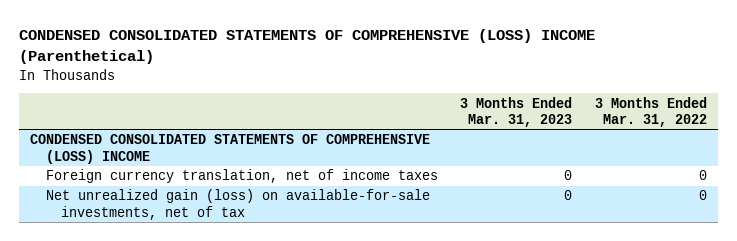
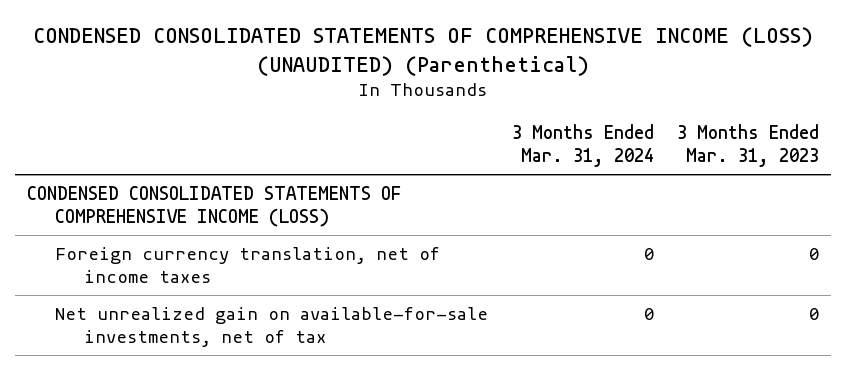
- CONDENSED CONSOLIDATED STATEMENTS OF COMPREHENSIVE (LOSS) INCOME (Parenthetical)
+ CONDENSED CONSOLIDATED STATEMENTS OF COMPREHENSIVE INCOME (LOSS) (UNAUDITED) (Parenthetical)
- | 3 Months Ended Mar. 31, 2023 | 3 Months Ended Mar. 31, 2022
+ | 3 Months Ended Mar. 31, 2024 | 3 Months Ended Mar. 31, 2023
- CONDENSED CONSOLIDATED STATEMENTS OF COMPREHENSIVE (LOSS) INCOME
+ CONDENSED CONSOLIDATED STATEMENTS OF COMPREHENSIVE INCOME (LOSS)
- Net unrealized gain (loss) on available-for-sale investments, net of tax | 0 | 0
+ Net unrealized gain on available-for-sale investments, net of tax | 0 | 0

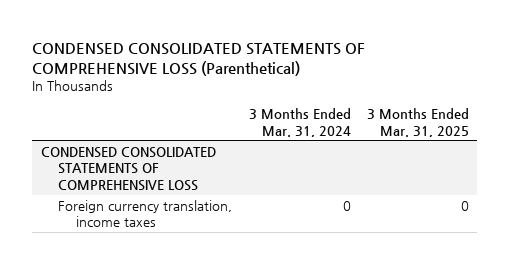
- CONDENSED CONSOLIDATED STATEMENTS OF COMPREHENSIVE INCOME (LOSS) (UNAUDITED) (Parenthetical)
+ CONDENSED CONSOLIDATED STATEMENTS OF COMPREHENSIVE LOSS (Parenthetical)
- | 3 Months Ended Mar. 31, 2024 | 3 Months Ended Mar. 31, 2023
+ | 3 Months Ended Mar. 31, 2024 | 3 Months Ended Mar. 31, 2025
- CONDENSED CONSOLIDATED STATEMENTS OF COMPREHENSIVE INCOME (LOSS)
- Foreign currency translation, net of income taxes | 0 | 0
- Net unrealized gain on available-for-sale investments, net of tax | 0 | 0
+ CONDENSED CONSOLIDATED STATEMENTS OF COMPREHENSIVE LOSS
+ Foreign currency translation, income taxes | 0 | 0

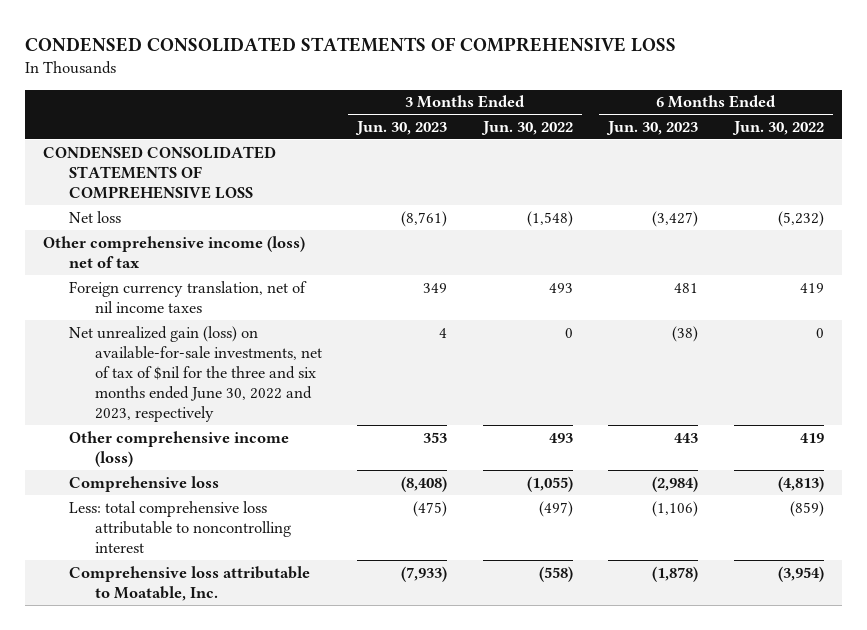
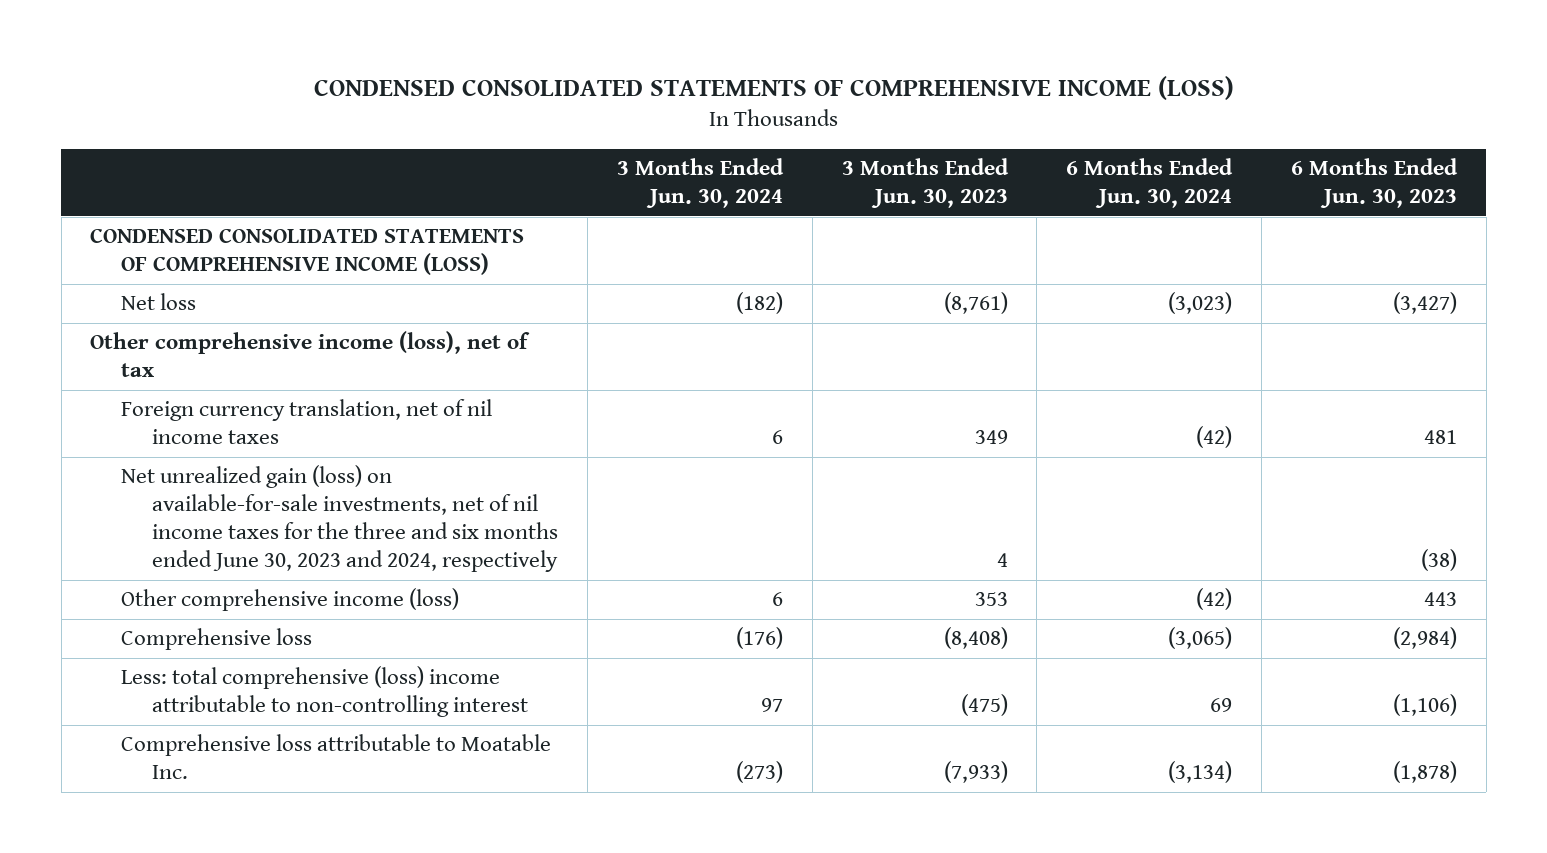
- CONDENSED CONSOLIDATED STATEMENTS OF COMPREHENSIVE LOSS
+ CONDENSED CONSOLIDATED STATEMENTS OF COMPREHENSIVE INCOME (LOSS)
- | 3 Months Ended Jun. 30, 2023 | 3 Months Ended Jun. 30, 2022 | 6 Months Ended Jun. 30, 2023 | 6 Months Ended Jun. 30, 2022
+ | 3 Months Ended Jun. 30, 2024 | 3 Months Ended Jun. 30, 2023 | 6 Months Ended Jun. 30, 2024 | 6 Months Ended Jun. 30, 2023
- CONDENSED CONSOLIDATED STATEMENTS OF COMPREHENSIVE LOSS
+ CONDENSED CONSOLIDATED STATEMENTS OF COMPREHENSIVE INCOME (LOSS)
- Other comprehensive income (loss) net of tax
+ Other comprehensive income (loss), net of tax
- Net unrealized gain (loss) on available-for-sale investments, net of tax of $nil for the three and six months ended June 30, 2022 and 2023, respectively | 4 | 0 | (38) | 0
+ Net unrealized gain (loss) on available-for-sale investments, net of nil income taxes for the three and six months ended June 30, 2023 and 2024, respectively | | 4 | | (38)
- Less: total comprehensive loss attributable to noncontrolling interest | (475) | (497) | (1,106) | (859)
- Comprehensive loss attributable to Moatable, Inc. | (7,933) | (558) | (1,878) | (3,954)
+ Less: total comprehensive (loss) income attributable to non-controlling interest | 97 | (475) | 69 | (1,106)
+ Comprehensive loss attributable to Moatable Inc. | (273) | (7,933) | (3,134) | (1,878)

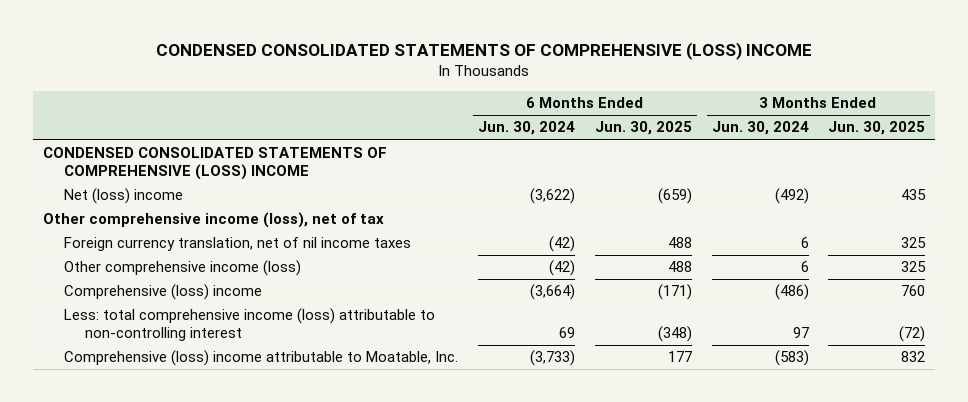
- CONDENSED CONSOLIDATED STATEMENTS OF COMPREHENSIVE INCOME (LOSS)
+ CONDENSED CONSOLIDATED STATEMENTS OF COMPREHENSIVE (LOSS) INCOME
- | 3 Months Ended Jun. 30, 2024 | 3 Months Ended Jun. 30, 2023 | 6 Months Ended Jun. 30, 2024 | 6 Months Ended Jun. 30, 2023
+ | 6 Months Ended Jun. 30, 2024 | 6 Months Ended Jun. 30, 2025 | 3 Months Ended Jun. 30, 2024 | 3 Months Ended Jun. 30, 2025
- CONDENSED CONSOLIDATED STATEMENTS OF COMPREHENSIVE INCOME (LOSS)
- Net loss | (182) | (8,761) | (3,023) | (3,427)
+ CONDENSED CONSOLIDATED STATEMENTS OF COMPREHENSIVE (LOSS) INCOME
+ Net (loss) income | (3,622) | (659) | (492) | 435
- Net unrealized gain (loss) on available-for-sale investments, net of nil income taxes for the three and six months ended June 30, 2023 and 2024, respectively | | 4 | | (38)
- Comprehensive loss | (176) | (8,408) | (3,065) | (2,984)
- Less: total comprehensive (loss) income attributable to non-controlling interest | 97 | (475) | 69 | (1,106)
- Comprehensive loss attributable to Moatable Inc. | (273) | (7,933) | (3,134) | (1,878)
+ Comprehensive (loss) income | (3,664) | (171) | (486) | 760
+ Less: total comprehensive income (loss) attributable to non-controlling interest | 69 | (348) | 97 | (72)
+ Comprehensive (loss) income attributable to Moatable, Inc. | (3,733) | 177 | (583) | 832

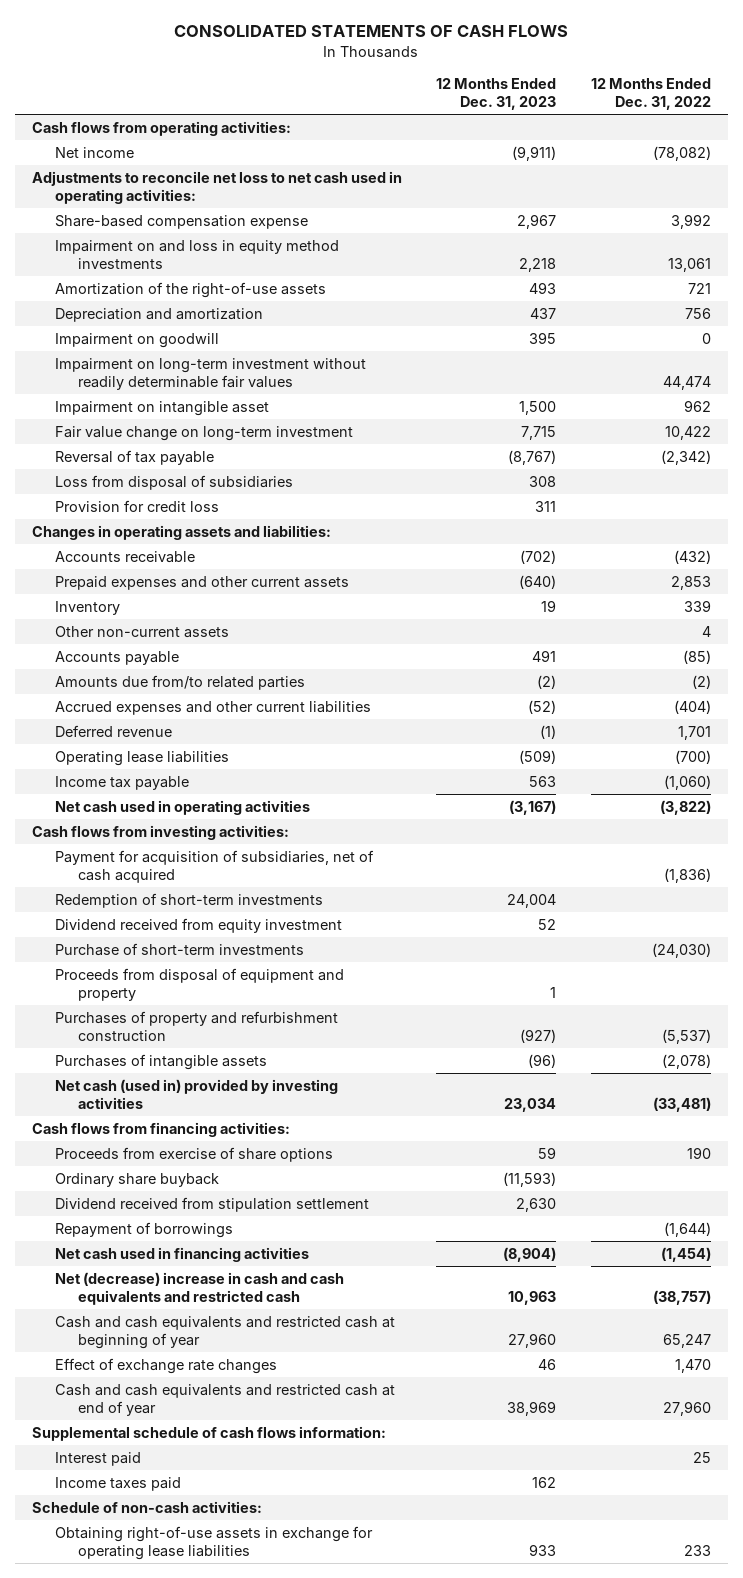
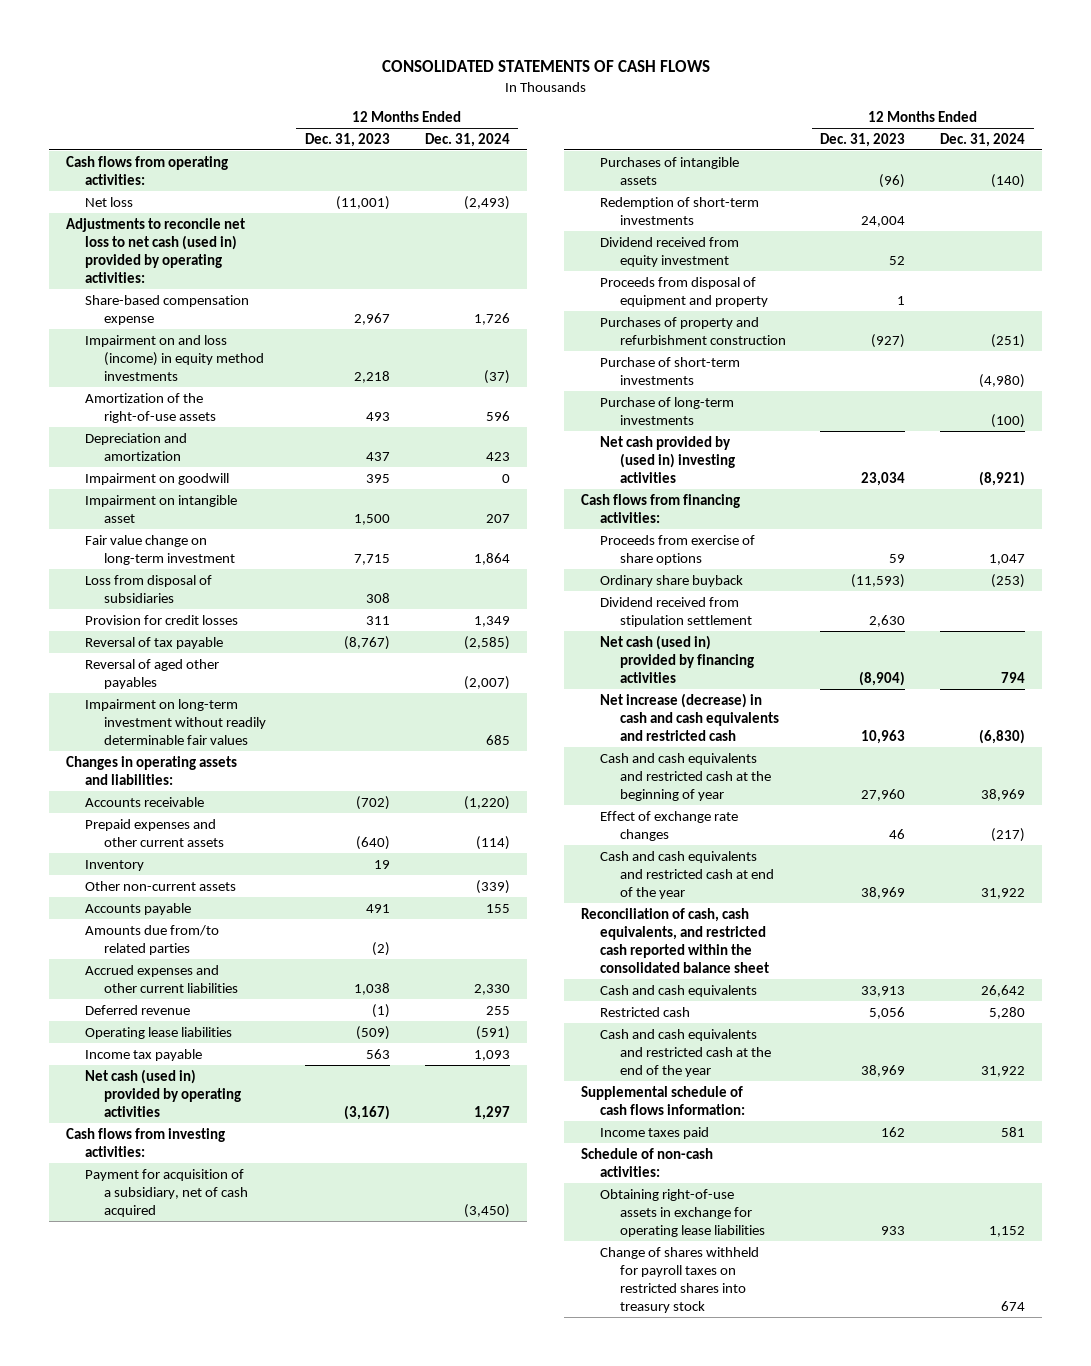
- | 12 Months Ended Dec. 31, 2023 | 12 Months Ended Dec. 31, 2022
+ | 12 Months Ended Dec. 31, 2023 | 12 Months Ended Dec. 31, 2024
- Net income | (9,911) | (78,082)
- Adjustments to reconcile net loss to net cash used in operating activities:
+ Net loss | (11,001) | (2,493)
+ Adjustments to reconcile net loss to net cash (used in) provided by operating activities:
- Impairment on and loss in equity method investments | 2,218 | 13,061
+ Impairment on and loss (income) in equity method investments | 2,218 | (37)
- Provision for credit loss | 311 |
+ Provision for credit losses | 311 | 1,349
moved down: Reversal of tax payable | (8,767) | (2,585)
+ Reversal of aged other payables | | (2,007)
moved down: Impairment on long-term investment without readily determinable fair values | | 685
- Accrued expenses and other current liabilities | (52) | (404)
+ Accrued expenses and other current liabilities | 1,038 | 2,330
- Net cash used in operating activities | (3,167) | (3,822)
+ Net cash (used in) provided by operating activities | (3,167) | 1,297
- Payment for acquisition of subsidiaries, net of cash acquired | | (1,836)
+ Payment for acquisition of a subsidiary, net of cash acquired | | (3,450)
moved up: Purchases of intangible assets | (96) | (140)
- Net cash (used in) provided by investing activities | 23,034 | (33,481)
moved down: Purchase of short-term investments | | (4,980)
+ Purchase of long-term investments | | (100)
+ Net cash provided by (used in) investing activities | 23,034 | (8,921)
- Repayment of borrowings | | (1,644)
- Net cash used in financing activities | (8,904) | (1,454)
- Net (decrease) increase in cash and cash equivalents and restricted cash | 10,963 | (38,757)
- Cash and cash equivalents and restricted cash at beginning of year | 27,960 | 65,247
+ Net cash (used in) provided by financing activities | (8,904) | 794
+ Net increase (decrease) in cash and cash equivalents and restricted cash | 10,963 | (6,830)
+ Cash and cash equivalents and restricted cash at the beginning of year | 27,960 | 38,969
- Cash and cash equivalents and restricted cash at end of year | 38,969 | 27,960
+ Cash and cash equivalents and restricted cash at end of the year | 38,969 | 31,922
+ Reconciliation of cash, cash equivalents, and restricted cash reported within the consolidated balance sheet
+ Cash and cash equivalents | 33,913 | 26,642
+ Restricted cash | 5,056 | 5,280
+ Cash and cash equivalents and restricted cash at the end of the year | 38,969 | 31,922
- Interest paid | | 25
+ Change of shares withheld for payroll taxes on restricted shares into treasury stock | | 674

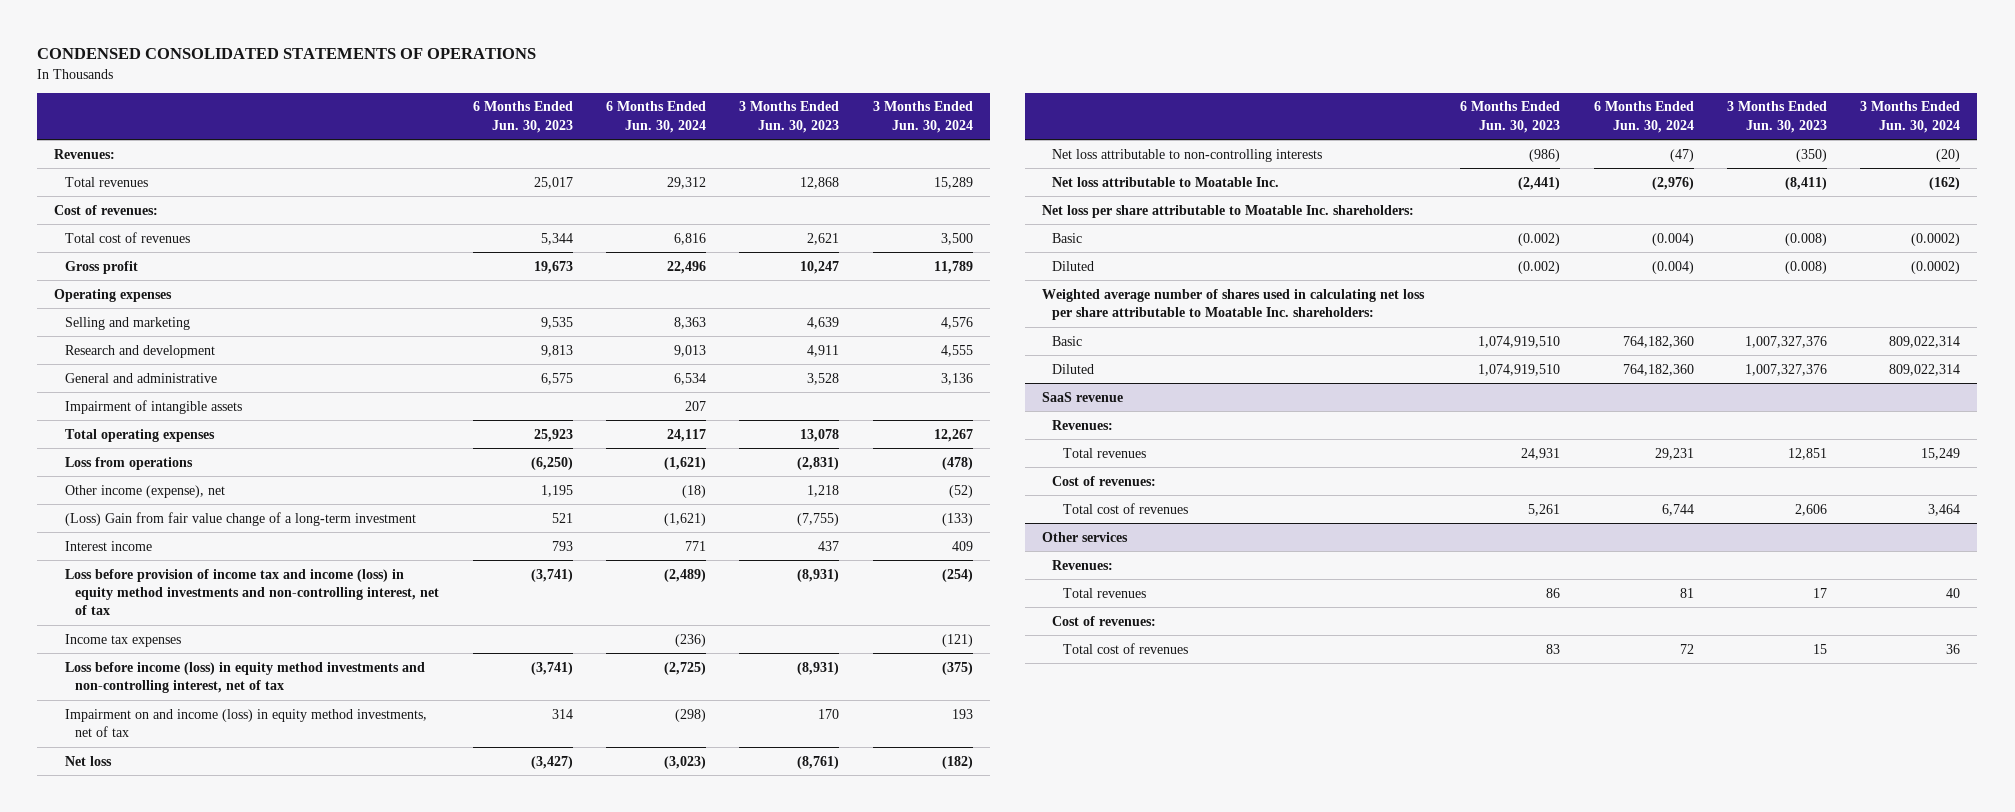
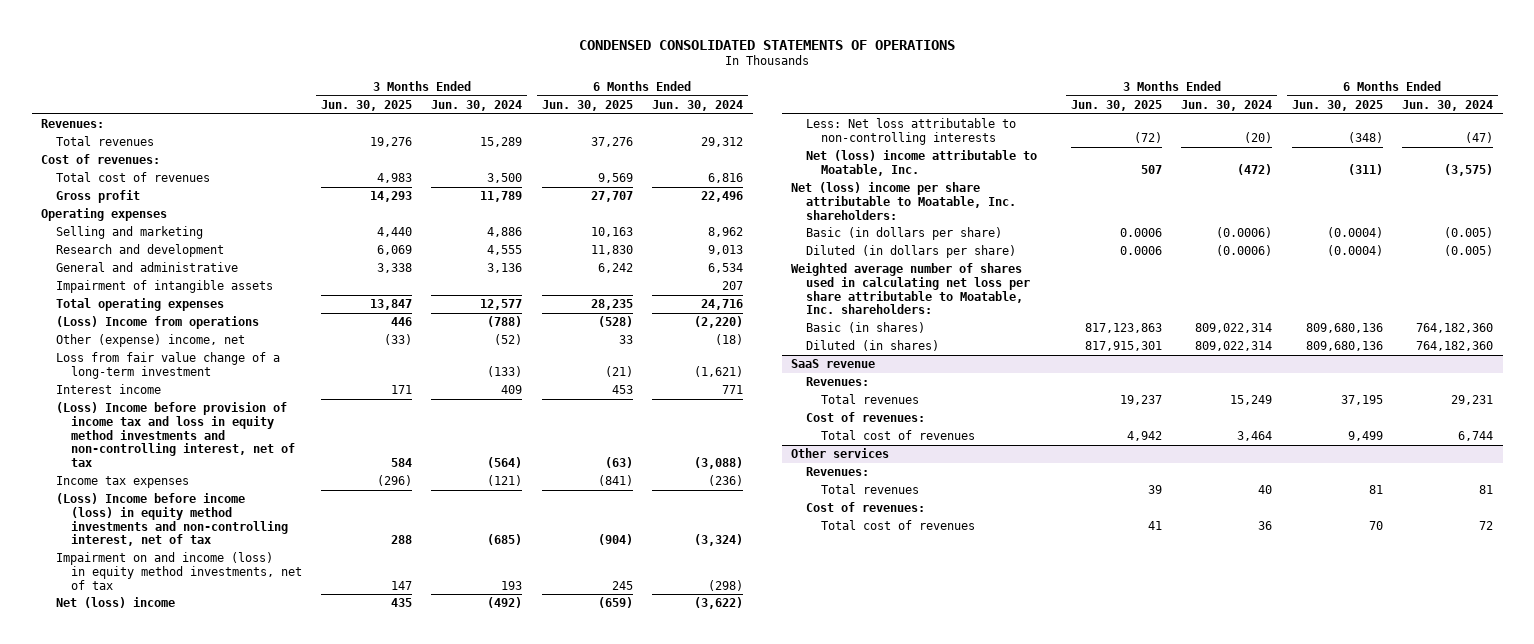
- | 6 Months Ended Jun. 30, 2023 | 6 Months Ended Jun. 30, 2024 | 3 Months Ended Jun. 30, 2023 | 3 Months Ended Jun. 30, 2024
+ | 3 Months Ended Jun. 30, 2025 | 3 Months Ended Jun. 30, 2024 | 6 Months Ended Jun. 30, 2025 | 6 Months Ended Jun. 30, 2024
- Selling and marketing | 9,535 | 8,363 | 4,639 | 4,576
+ Selling and marketing | 4,440 | 4,886 | 10,163 | 8,962
- Total operating expenses | 25,923 | 24,117 | 13,078 | 12,267
- Loss from operations | (6,250) | (1,621) | (2,831) | (478)
- Other income (expense), net | 1,195 | (18) | 1,218 | (52)
- (Loss) Gain from fair value change of a long-term investment | 521 | (1,621) | (7,755) | (133)
+ Total operating expenses | 13,847 | 12,577 | 28,235 | 24,716
+ (Loss) Income from operations | 446 | (788) | (528) | (2,220)
+ Other (expense) income, net | (33) | (52) | 33 | (18)
+ Loss from fair value change of a long-term investment | | (133) | (21) | (1,621)
- Loss before provision of income tax and income (loss) in equity method investments and non-controlling interest, net of tax | (3,741) | (2,489) | (8,931) | (254)
+ (Loss) Income before provision of income tax and loss in equity method investments and non-controlling interest, net of tax | 584 | (564) | (63) | (3,088)
- Loss before income (loss) in equity method investments and non-controlling interest, net of tax | (3,741) | (2,725) | (8,931) | (375)
+ (Loss) Income before income (loss) in equity method investments and non-controlling interest, net of tax | 288 | (685) | (904) | (3,324)
- Net loss | (3,427) | (3,023) | (8,761) | (182)
- Net loss attributable to non-controlling interests | (986) | (47) | (350) | (20)
- Net loss attributable to Moatable Inc. | (2,441) | (2,976) | (8,411) | (162)
- Net loss per share attributable to Moatable Inc. shareholders:
- Basic | (0.002) | (0.004) | (0.008) | (0.0002)
- Diluted | (0.002) | (0.004) | (0.008) | (0.0002)
- Weighted average number of shares used in calculating net loss per share attributable to Moatable Inc. shareholders:
- Basic | 1,074,919,510 | 764,182,360 | 1,007,327,376 | 809,022,314
- Diluted | 1,074,919,510 | 764,182,360 | 1,007,327,376 | 809,022,314
+ Net (loss) income | 435 | (492) | (659) | (3,622)
+ Less: Net loss attributable to non-controlling interests | (72) | (20) | (348) | (47)
+ Net (loss) income attributable to Moatable, Inc. | 507 | (472) | (311) | (3,575)
+ Net (loss) income per share attributable to Moatable, Inc. shareholders:
+ Basic (in dollars per share) | 0.0006 | (0.0006) | (0.0004) | (0.005)
+ Diluted (in dollars per share) | 0.0006 | (0.0006) | (0.0004) | (0.005)
+ Weighted average number of shares used in calculating net loss per share attributable to Moatable, Inc. shareholders:
+ Basic (in shares) | 817,123,863 | 809,022,314 | 809,680,136 | 764,182,360
+ Diluted (in shares) | 817,915,301 | 809,022,314 | 809,680,136 | 764,182,360

